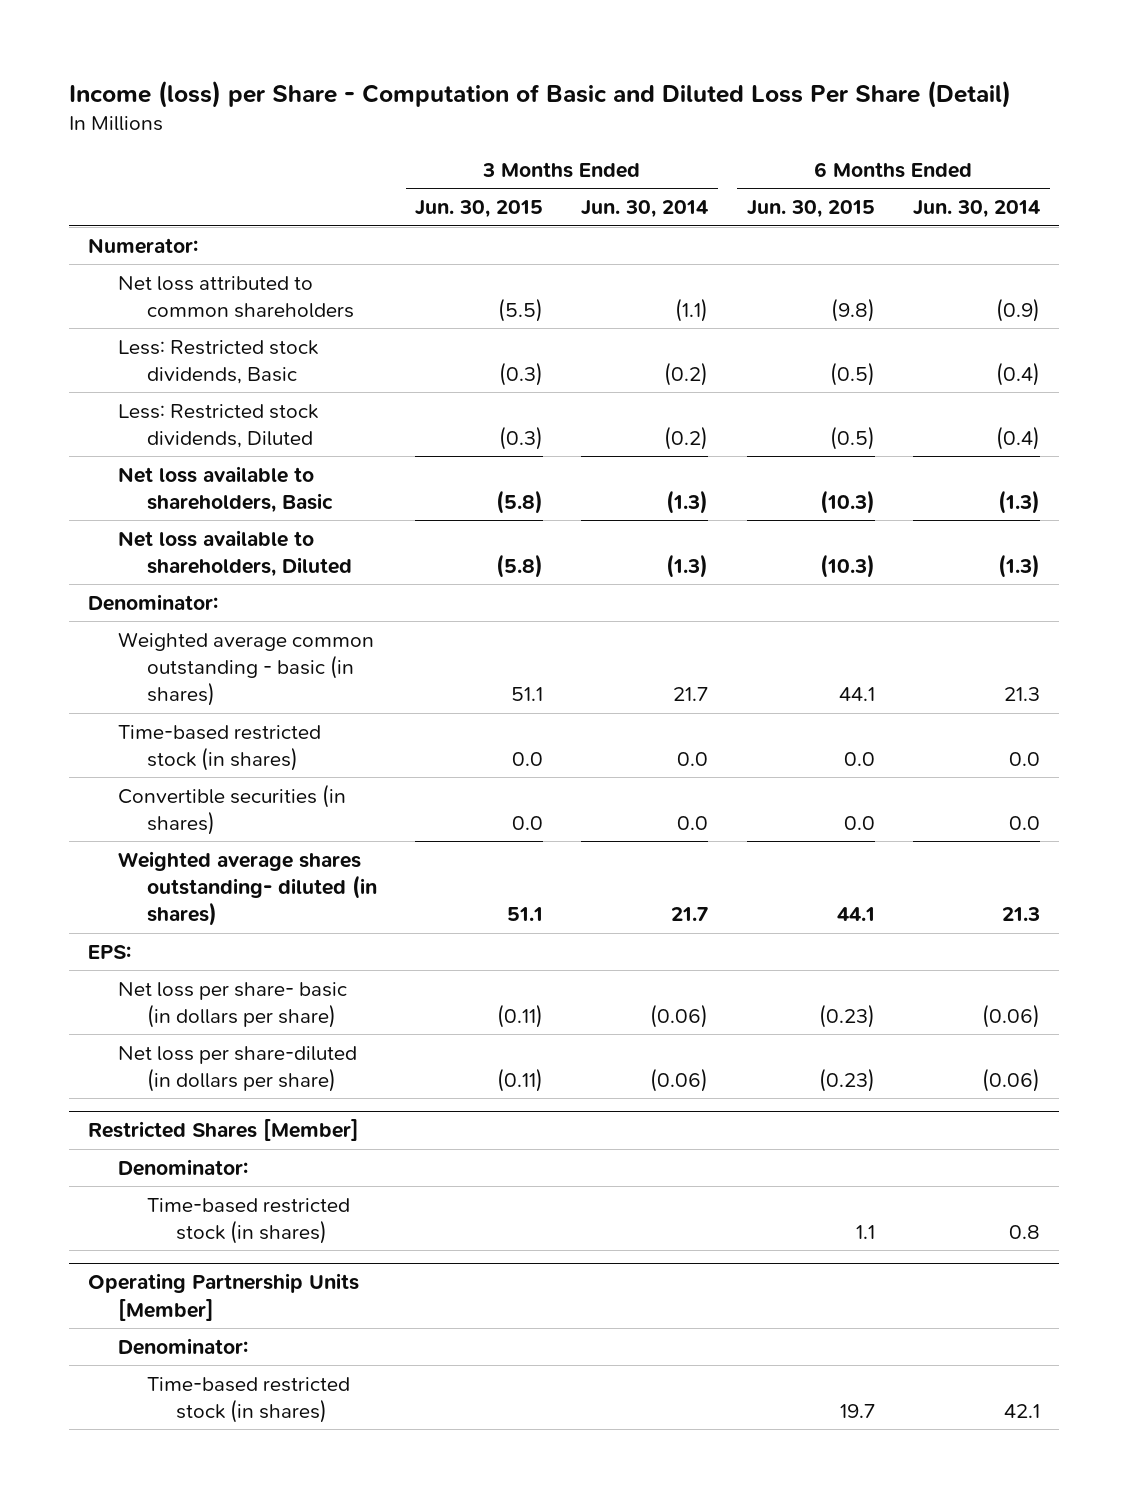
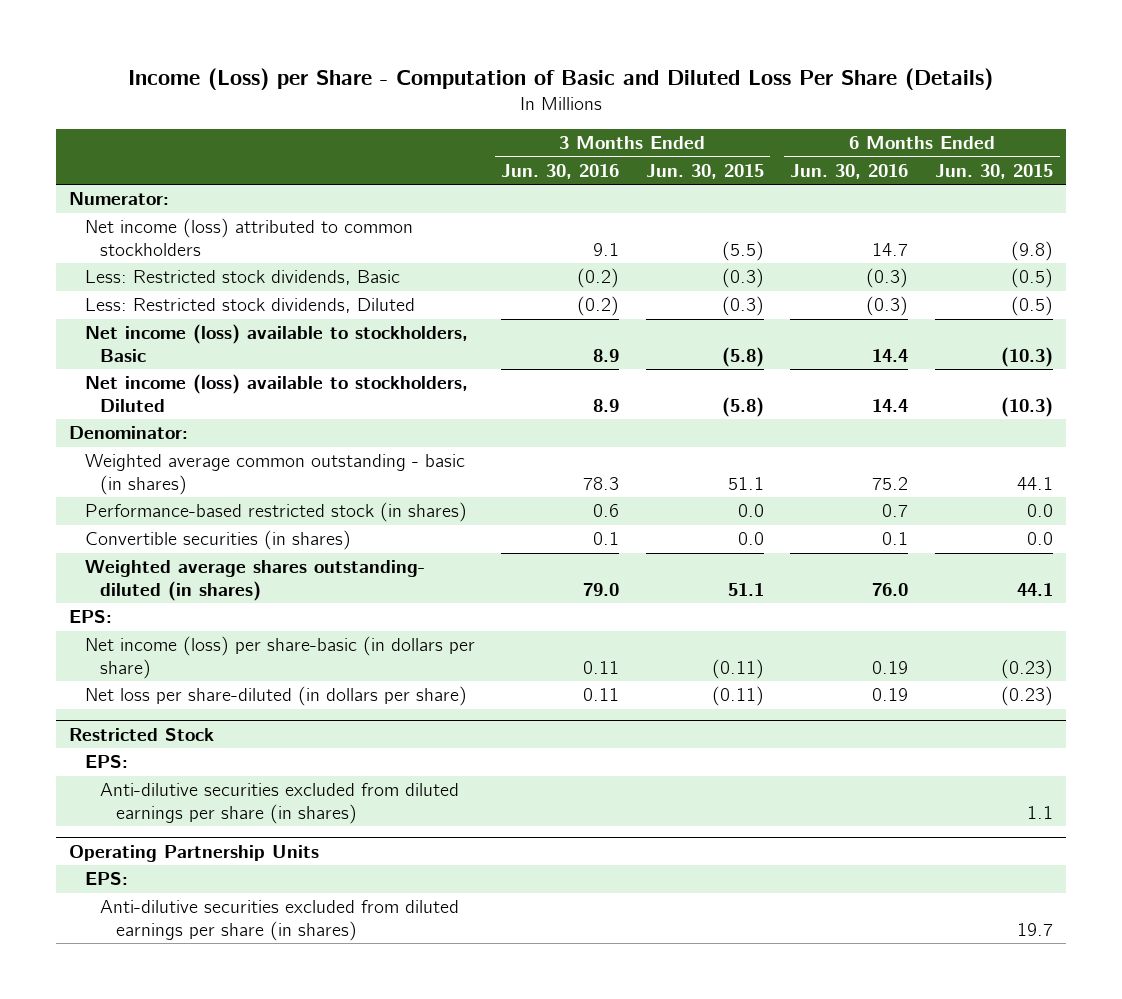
- Income (loss) per Share - Computation of Basic and Diluted Loss Per Share (Detail)
+ Income (Loss) per Share - Computation of Basic and Diluted Loss Per Share (Details)
- | 3 Months Ended Jun. 30, 2015 | 3 Months Ended Jun. 30, 2014 | 6 Months Ended Jun. 30, 2015 | 6 Months Ended Jun. 30, 2014
+ | 3 Months Ended Jun. 30, 2016 | 3 Months Ended Jun. 30, 2015 | 6 Months Ended Jun. 30, 2016 | 6 Months Ended Jun. 30, 2015
- Net loss attributed to common shareholders | (5.5) | (1.1) | (9.8) | (0.9)
+ Net income (loss) attributed to common stockholders | 9.1 | (5.5) | 14.7 | (9.8)
- Net loss available to shareholders, Basic | (5.8) | (1.3) | (10.3) | (1.3)
- Net loss available to shareholders, Diluted | (5.8) | (1.3) | (10.3) | (1.3)
+ Net income (loss) available to stockholders, Basic | 8.9 | (5.8) | 14.4 | (10.3)
+ Net income (loss) available to stockholders, Diluted | 8.9 | (5.8) | 14.4 | (10.3)
- Time-based restricted stock (in shares) | 0.0 | 0.0 | 0.0 | 0.0
+ Performance-based restricted stock (in shares) | 0.6 | 0.0 | 0.7 | 0.0
- Net loss per share- basic (in dollars per share) | (0.11) | (0.06) | (0.23) | (0.06)
+ Net income (loss) per share-basic (in dollars per share) | 0.11 | (0.11) | 0.19 | (0.23)
- Restricted Shares [Member]
- Denominator:
- Time-based restricted stock (in shares) | | | 1.1 | 0.8
- Operating Partnership Units [Member]
- Denominator:
- Time-based restricted stock (in shares) | | | 19.7 | 42.1
+ Restricted Stock
+ EPS:
+ Anti-dilutive securities excluded from diluted earnings per share (in shares) | | | | 1.1
+ Operating Partnership Units
+ EPS:
+ Anti-dilutive securities excluded from diluted earnings per share (in shares) | | | | 19.7

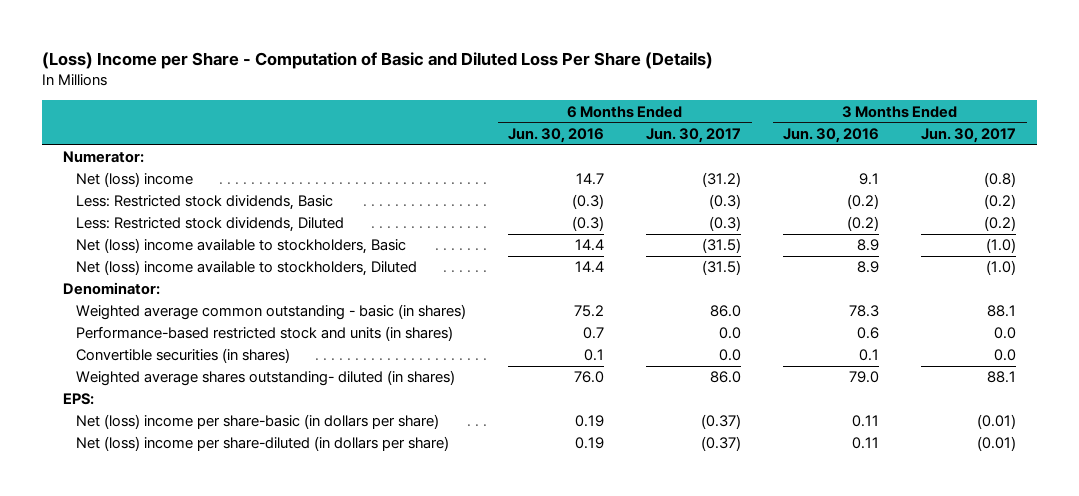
- Income (Loss) per Share - Computation of Basic and Diluted Loss Per Share (Details)
+ (Loss) Income per Share - Computation of Basic and Diluted Loss Per Share (Details)
- | 3 Months Ended Jun. 30, 2016 | 3 Months Ended Jun. 30, 2015 | 6 Months Ended Jun. 30, 2016 | 6 Months Ended Jun. 30, 2015
+ | 6 Months Ended Jun. 30, 2016 | 6 Months Ended Jun. 30, 2017 | 3 Months Ended Jun. 30, 2016 | 3 Months Ended Jun. 30, 2017
- Net income (loss) attributed to common stockholders | 9.1 | (5.5) | 14.7 | (9.8)
+ Net (loss) income | 14.7 | (31.2) | 9.1 | (0.8)
- Net income (loss) available to stockholders, Basic | 8.9 | (5.8) | 14.4 | (10.3)
- Net income (loss) available to stockholders, Diluted | 8.9 | (5.8) | 14.4 | (10.3)
+ Net (loss) income available to stockholders, Basic | 14.4 | (31.5) | 8.9 | (1.0)
+ Net (loss) income available to stockholders, Diluted | 14.4 | (31.5) | 8.9 | (1.0)
- Performance-based restricted stock (in shares) | 0.6 | 0.0 | 0.7 | 0.0
+ Performance-based restricted stock and units (in shares) | 0.7 | 0.0 | 0.6 | 0.0
- Net income (loss) per share-basic (in dollars per share) | 0.11 | (0.11) | 0.19 | (0.23)
- Net loss per share-diluted (in dollars per share) | 0.11 | (0.11) | 0.19 | (0.23)
- Restricted Stock
- EPS:
- Anti-dilutive securities excluded from diluted earnings per share (in shares) | | | | 1.1
- Operating Partnership Units
- EPS:
- Anti-dilutive securities excluded from diluted earnings per share (in shares) | | | | 19.7
+ Net (loss) income per share-basic (in dollars per share) | 0.19 | (0.37) | 0.11 | (0.01)
+ Net (loss) income per share-diluted (in dollars per share) | 0.19 | (0.37) | 0.11 | (0.01)

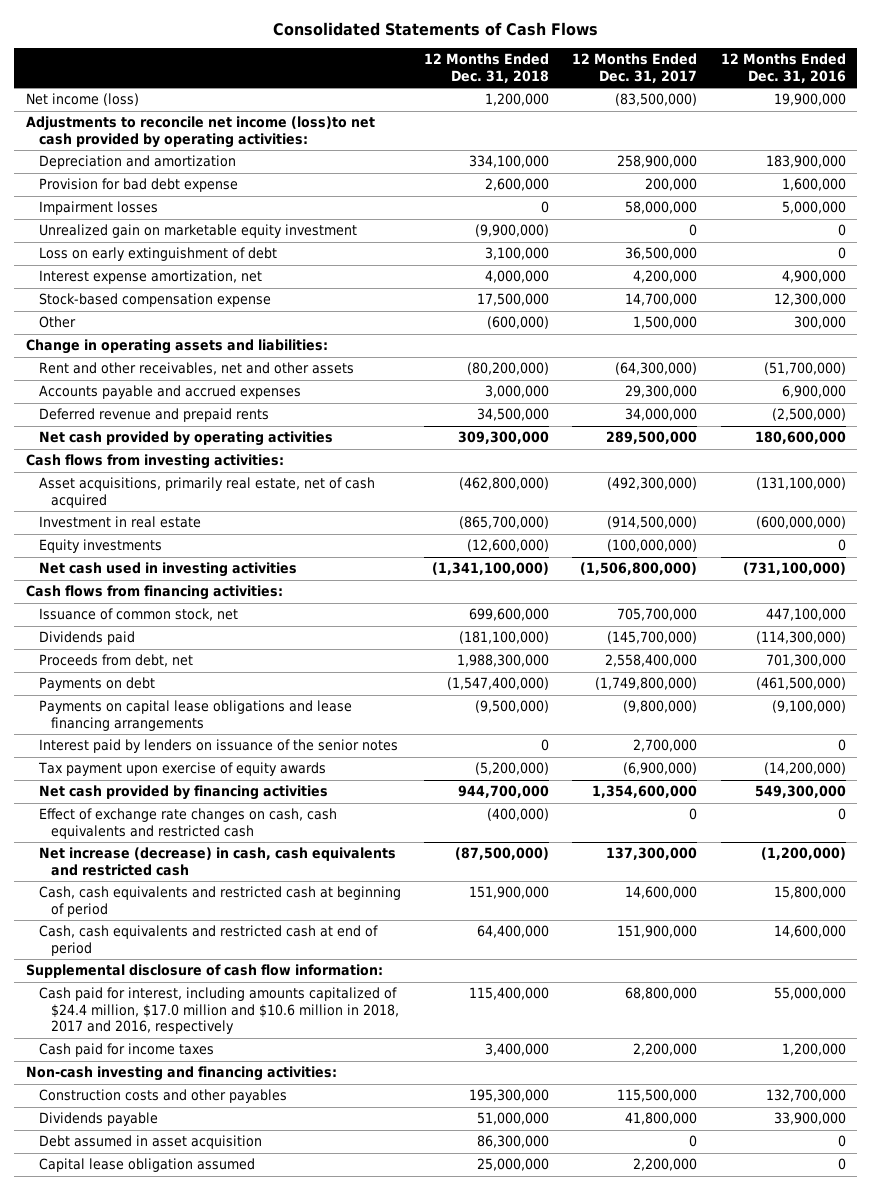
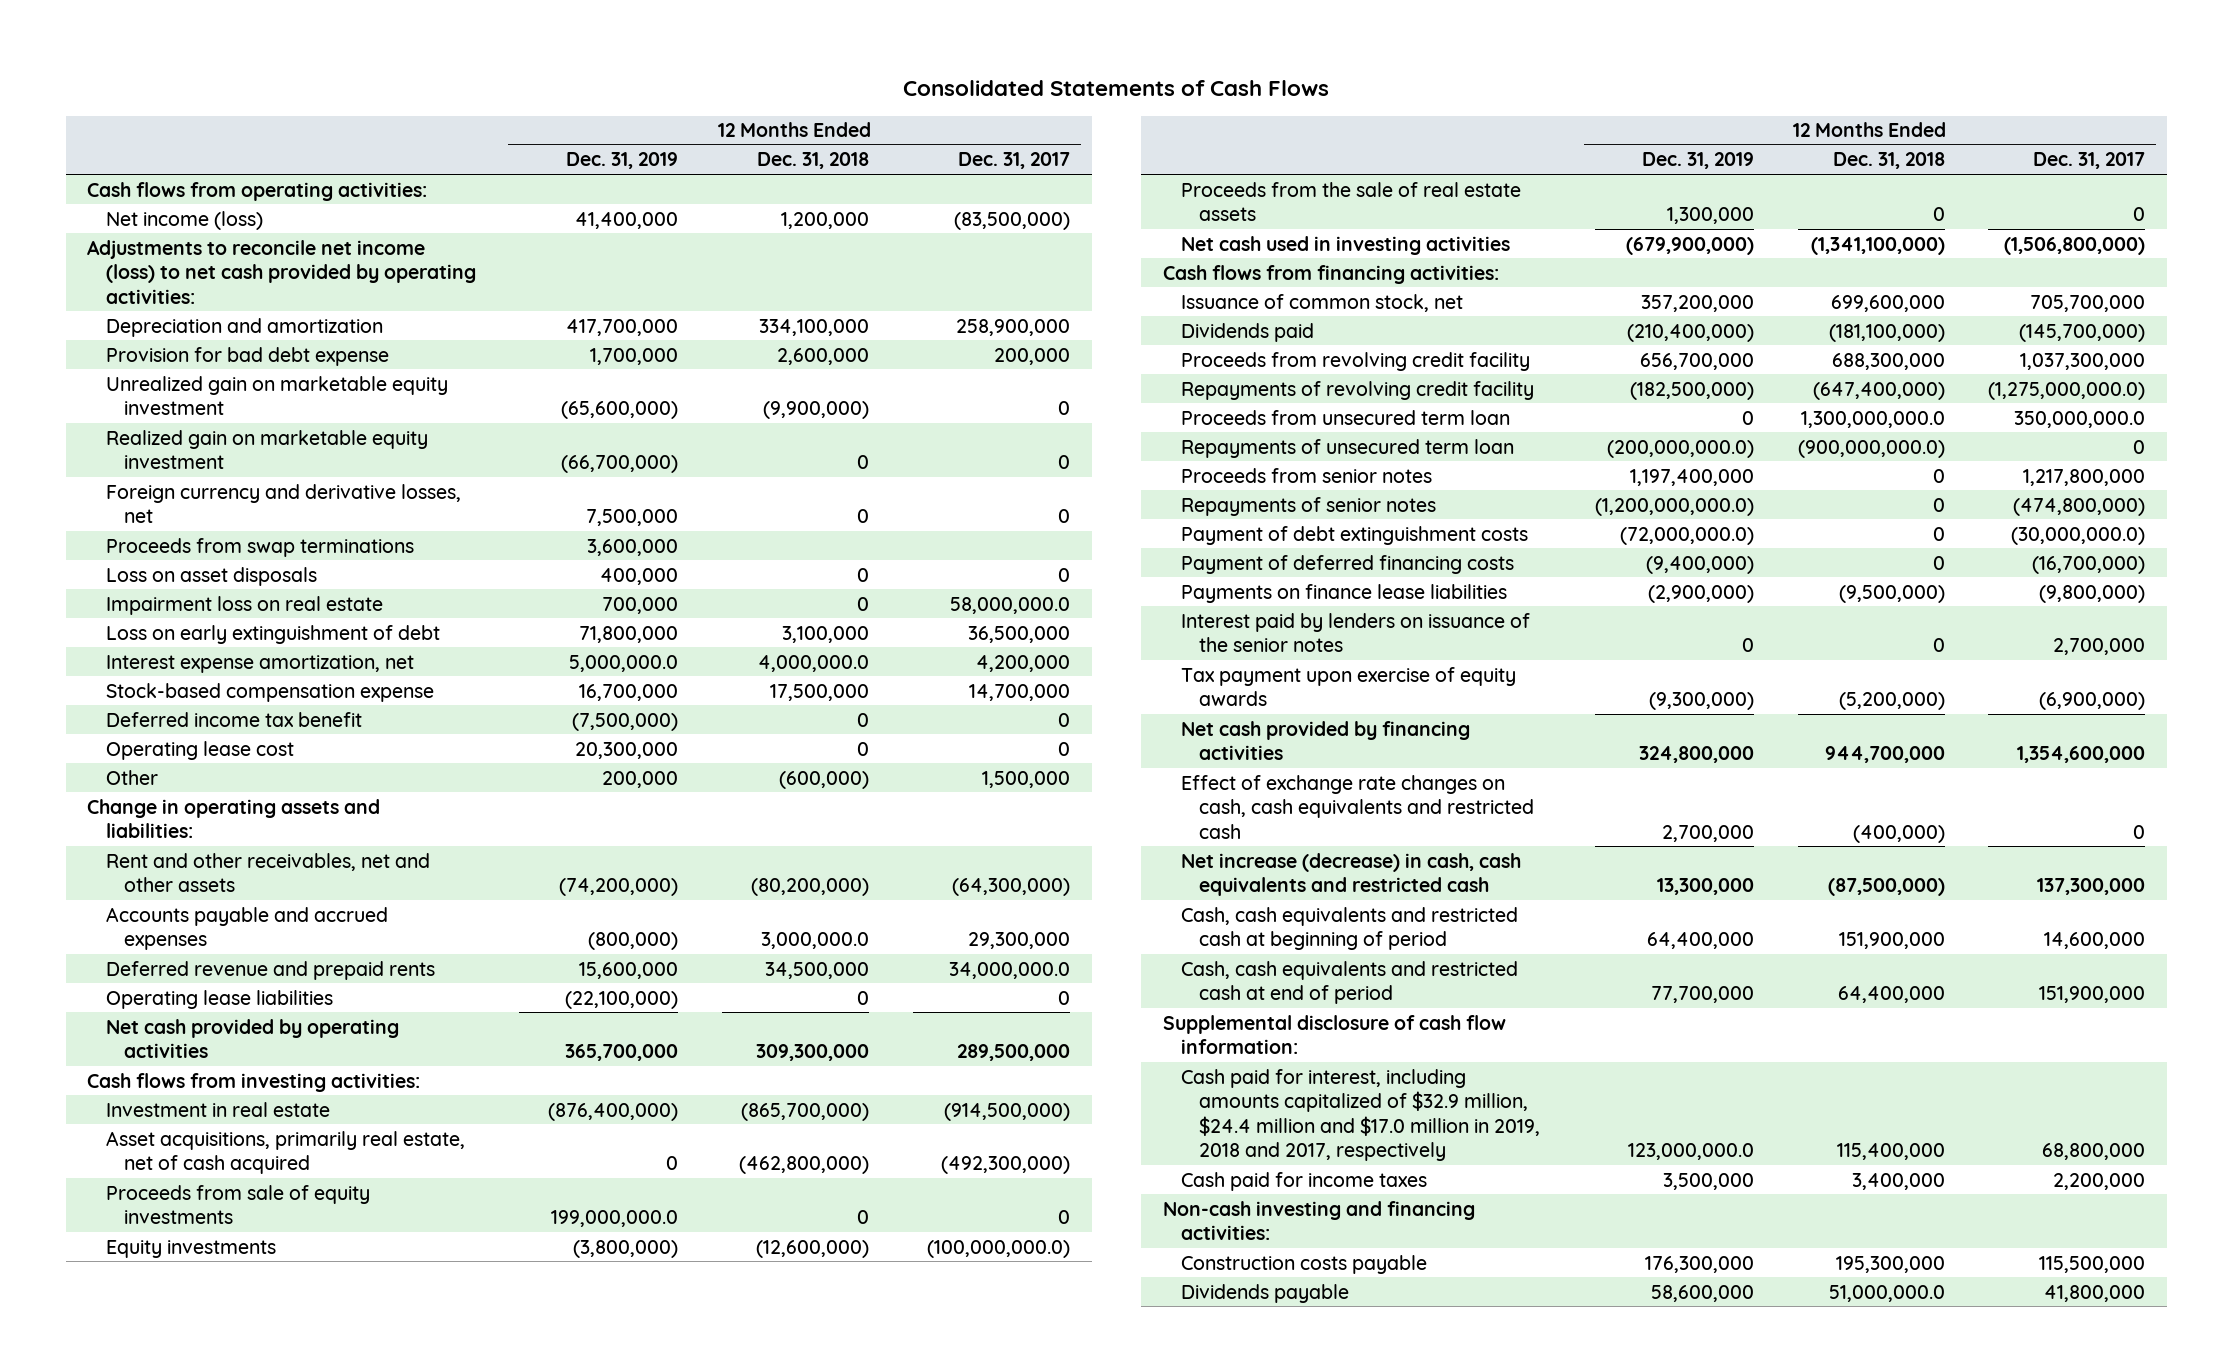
- | 12 Months Ended Dec. 31, 2018 | 12 Months Ended Dec. 31, 2017 | 12 Months Ended Dec. 31, 2016
+ | 12 Months Ended Dec. 31, 2019 | 12 Months Ended Dec. 31, 2018 | 12 Months Ended Dec. 31, 2017
+ Cash flows from operating activities:
- Adjustments to reconcile net income (loss)to net cash provided by operating activities:
+ Adjustments to reconcile net income (loss) to net cash provided by operating activities:
- Impairment losses | 0 | 58,000,000 | 5,000,000
+ Realized gain on marketable equity investment | (66,700,000) | 0 | 0
+ Foreign currency and derivative losses, net | 7,500,000 | 0 | 0
+ Proceeds from swap terminations | 3,600,000 | |
+ Loss on asset disposals | 400,000 | 0 | 0
+ Impairment loss on real estate | 700,000 | 0 | 58,000,000.0
- Interest expense amortization, net | 4,000,000 | 4,200,000 | 4,900,000
+ Interest expense amortization, net | 5,000,000.0 | 4,000,000.0 | 4,200,000
+ Deferred income tax benefit | (7,500,000) | 0 | 0
+ Operating lease cost | 20,300,000 | 0 | 0
- Accounts payable and accrued expenses | 3,000,000 | 29,300,000 | 6,900,000
- Deferred revenue and prepaid rents | 34,500,000 | 34,000,000 | (2,500,000)
+ Accounts payable and accrued expenses | (800,000) | 3,000,000.0 | 29,300,000
+ Deferred revenue and prepaid rents | 15,600,000 | 34,500,000 | 34,000,000.0
+ Operating lease liabilities | (22,100,000) | 0 | 0
- Equity investments | (12,600,000) | (100,000,000) | 0
moved down: Asset acquisitions, primarily real estate, net of cash acquired | 0 | (462,800,000) | (492,300,000)
+ Proceeds from sale of equity investments | 199,000,000.0 | 0 | 0
+ Equity investments | (3,800,000) | (12,600,000) | (100,000,000.0)
+ Proceeds from the sale of real estate assets | 1,300,000 | 0 | 0
- Proceeds from debt, net | 1,988,300,000 | 2,558,400,000 | 701,300,000
- Payments on debt | (1,547,400,000) | (1,749,800,000) | (461,500,000)
- Payments on capital lease obligations and lease financing arrangements | (9,500,000) | (9,800,000) | (9,100,000)
+ Proceeds from revolving credit facility | 656,700,000 | 688,300,000 | 1,037,300,000
+ Repayments of revolving credit facility | (182,500,000) | (647,400,000) | (1,275,000,000.0)
+ Proceeds from unsecured term loan | 0 | 1,300,000,000.0 | 350,000,000.0
+ Repayments of unsecured term loan | (200,000,000.0) | (900,000,000.0) | 0
+ Proceeds from senior notes | 1,197,400,000 | 0 | 1,217,800,000
+ Repayments of senior notes | (1,200,000,000.0) | 0 | (474,800,000)
+ Payment of debt extinguishment costs | (72,000,000.0) | 0 | (30,000,000.0)
+ Payment of deferred financing costs | (9,400,000) | 0 | (16,700,000)
+ Payments on finance lease liabilities | (2,900,000) | (9,500,000) | (9,800,000)
- Cash paid for interest, including amounts capitalized of $24.4 million, $17.0 million and $10.6 million in 2018, 2017 and 2016, respectively | 115,400,000 | 68,800,000 | 55,000,000
+ Cash paid for interest, including amounts capitalized of $32.9 million, $24.4 million and $17.0 million in 2019, 2018 and 2017, respectively | 123,000,000.0 | 115,400,000 | 68,800,000
- Construction costs and other payables | 195,300,000 | 115,500,000 | 132,700,000
- Dividends payable | 51,000,000 | 41,800,000 | 33,900,000
- Debt assumed in asset acquisition | 86,300,000 | 0 | 0
- Capital lease obligation assumed | 25,000,000 | 2,200,000 | 0
+ Construction costs payable | 176,300,000 | 195,300,000 | 115,500,000
+ Dividends payable | 58,600,000 | 51,000,000.0 | 41,800,000

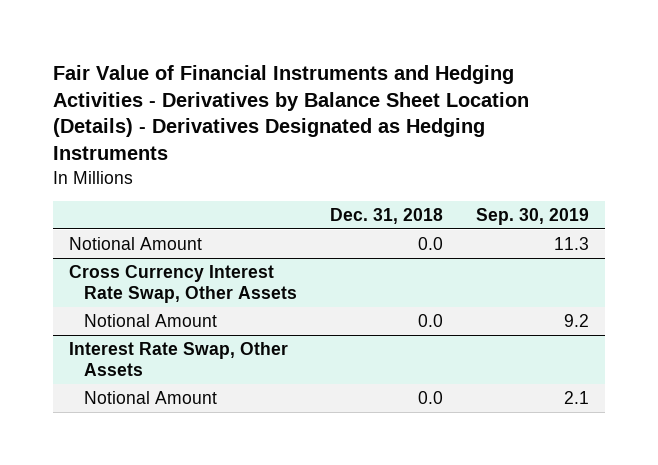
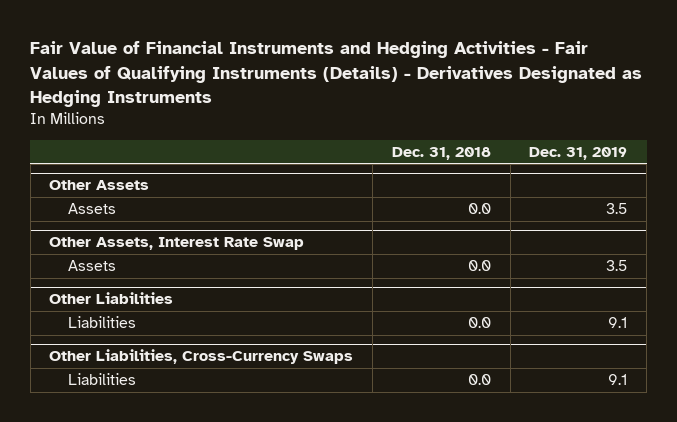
- Fair Value of Financial Instruments and Hedging Activities - Derivatives by Balance Sheet Location (Details) - Derivatives Designated as Hedging Instruments
+ Fair Value of Financial Instruments and Hedging Activities - Fair Values of Qualifying Instruments (Details) - Derivatives Designated as Hedging Instruments
- | Dec. 31, 2018 | Sep. 30, 2019
+ | Dec. 31, 2018 | Dec. 31, 2019
- Notional Amount | 0.0 | 11.3
- Cross Currency Interest Rate Swap, Other Assets
- Notional Amount | 0.0 | 9.2
- Interest Rate Swap, Other Assets
- Notional Amount | 0.0 | 2.1
+ Other Assets
+ Assets | 0.0 | 3.5
+ Other Assets, Interest Rate Swap
+ Assets | 0.0 | 3.5
+ Other Liabilities
+ Liabilities | 0.0 | 9.1
+ Other Liabilities, Cross-Currency Swaps
+ Liabilities | 0.0 | 9.1

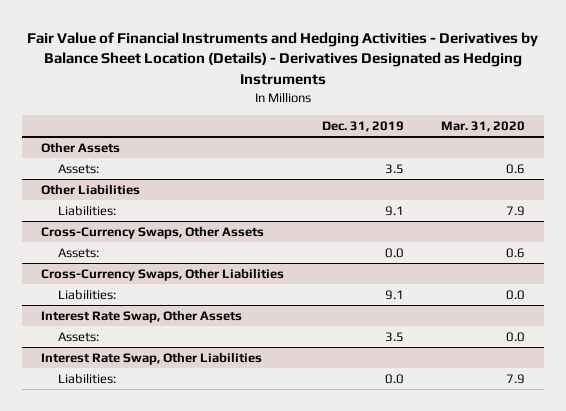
- Fair Value of Financial Instruments and Hedging Activities - Fair Values of Qualifying Instruments (Details) - Derivatives Designated as Hedging Instruments
+ Fair Value of Financial Instruments and Hedging Activities - Derivatives by Balance Sheet Location (Details) - Derivatives Designated as Hedging Instruments
- | Dec. 31, 2018 | Dec. 31, 2019
+ | Dec. 31, 2019 | Mar. 31, 2020
@ Other Assets
- Assets | 0.0 | 3.5
- Other Assets, Interest Rate Swap
- Assets | 0.0 | 3.5
@ Other Assets
+ Assets: | 3.5 | 0.6
@ Other Liabilities
- Liabilities | 0.0 | 9.1
- Other Liabilities, Cross-Currency Swaps
- Liabilities | 0.0 | 9.1
@ Other Liabilities
+ Liabilities: | 9.1 | 7.9
+ Cross-Currency Swaps, Other Assets
+ Assets: | 0.0 | 0.6
+ Cross-Currency Swaps, Other Liabilities
+ Liabilities: | 9.1 | 0.0
+ Interest Rate Swap, Other Assets
+ Assets: | 3.5 | 0.0
+ Interest Rate Swap, Other Liabilities
+ Liabilities: | 0.0 | 7.9

